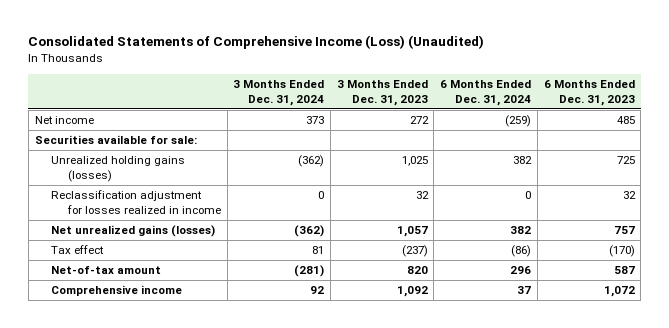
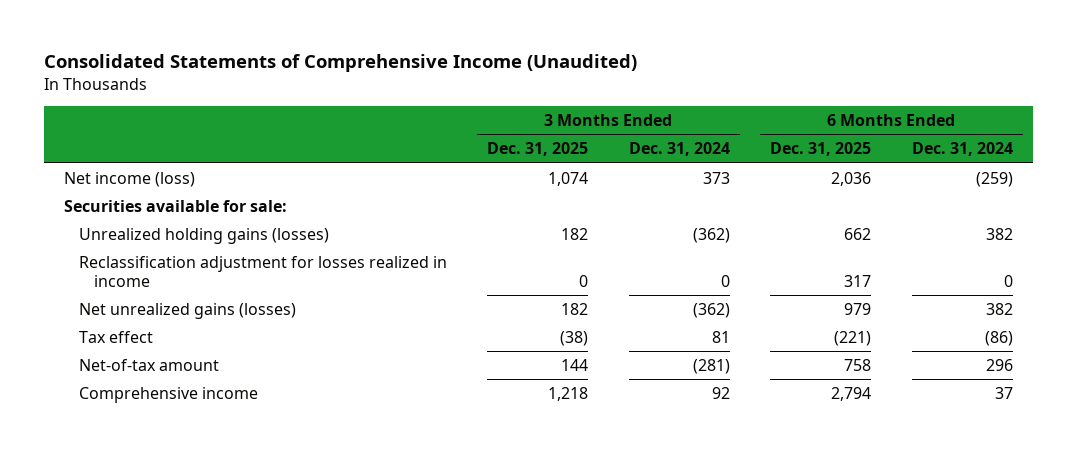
- Consolidated Statements of Comprehensive Income (Loss) (Unaudited)
+ Consolidated Statements of Comprehensive Income (Unaudited)
- | 3 Months Ended Dec. 31, 2024 | 3 Months Ended Dec. 31, 2023 | 6 Months Ended Dec. 31, 2024 | 6 Months Ended Dec. 31, 2023
+ | 3 Months Ended Dec. 31, 2025 | 3 Months Ended Dec. 31, 2024 | 6 Months Ended Dec. 31, 2025 | 6 Months Ended Dec. 31, 2024
- Net income | 373 | 272 | (259) | 485
+ Net income (loss) | 1,074 | 373 | 2,036 | (259)

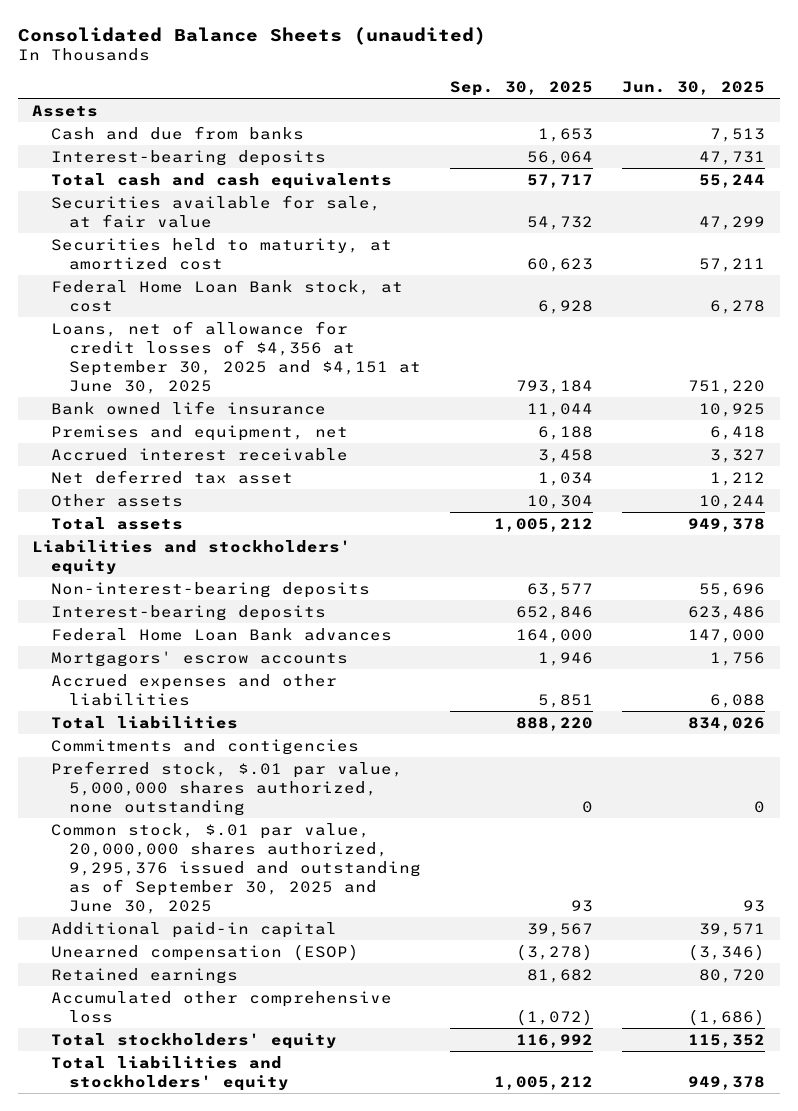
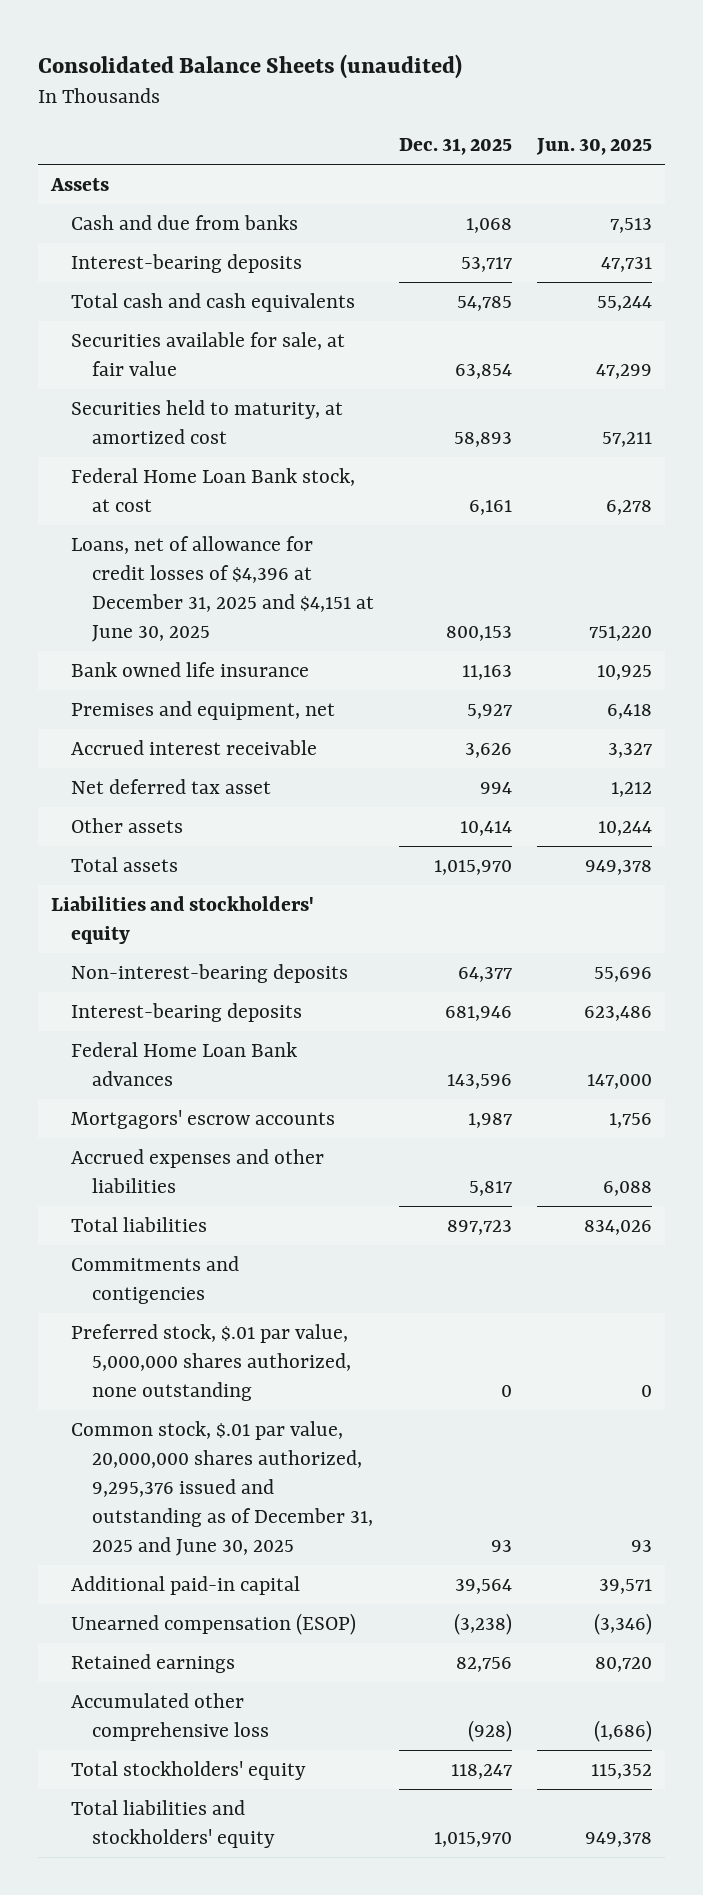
- | Sep. 30, 2025 | Jun. 30, 2025
+ | Dec. 31, 2025 | Jun. 30, 2025
- Loans, net of allowance for credit losses of $4,356 at September 30, 2025 and $4,151 at June 30, 2025 | 793,184 | 751,220
+ Loans, net of allowance for credit losses of $4,396 at December 31, 2025 and $4,151 at June 30, 2025 | 800,153 | 751,220
- Common stock, $.01 par value, 20,000,000 shares authorized, 9,295,376 issued and outstanding as of September 30, 2025 and June 30, 2025 | 93 | 93
+ Common stock, $.01 par value, 20,000,000 shares authorized, 9,295,376 issued and outstanding as of December 31, 2025 and June 30, 2025 | 93 | 93

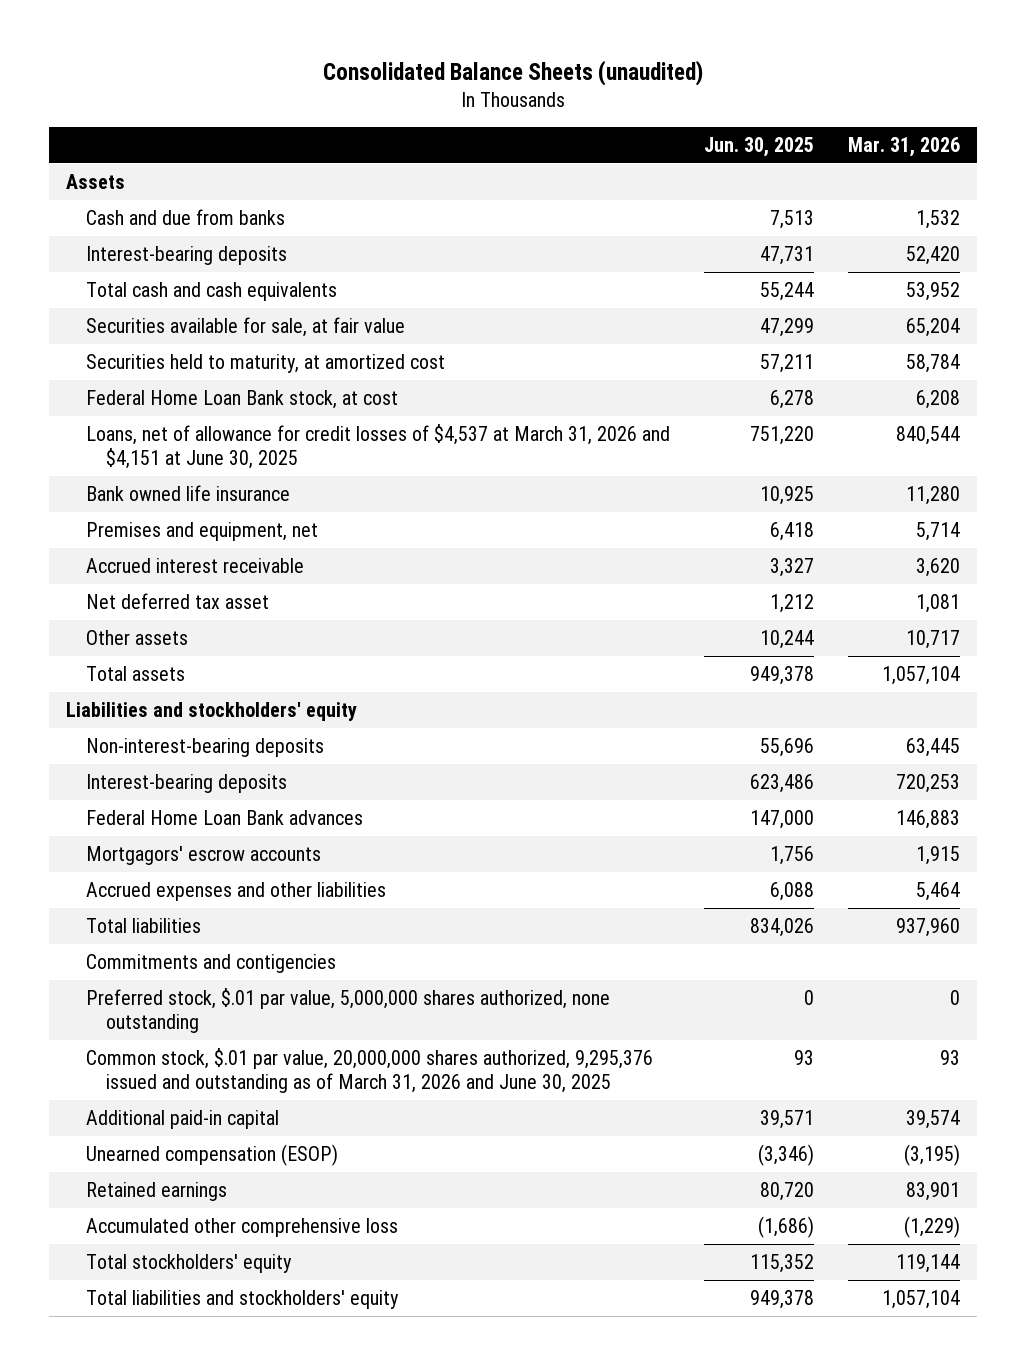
- | Dec. 31, 2025 | Jun. 30, 2025
+ | Jun. 30, 2025 | Mar. 31, 2026
- Loans, net of allowance for credit losses of $4,396 at December 31, 2025 and $4,151 at June 30, 2025 | 800,153 | 751,220
+ Loans, net of allowance for credit losses of $4,537 at March 31, 2026 and $4,151 at June 30, 2025 | 751,220 | 840,544
- Common stock, $.01 par value, 20,000,000 shares authorized, 9,295,376 issued and outstanding as of December 31, 2025 and June 30, 2025 | 93 | 93
+ Common stock, $.01 par value, 20,000,000 shares authorized, 9,295,376 issued and outstanding as of March 31, 2026 and June 30, 2025 | 93 | 93

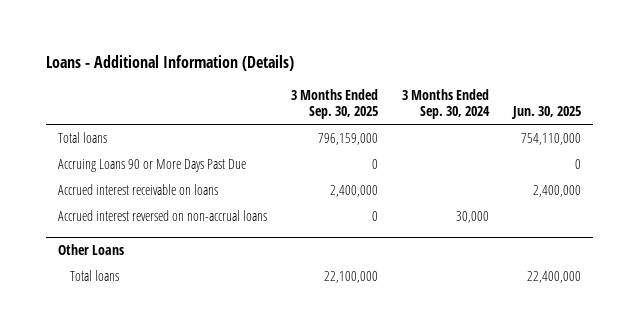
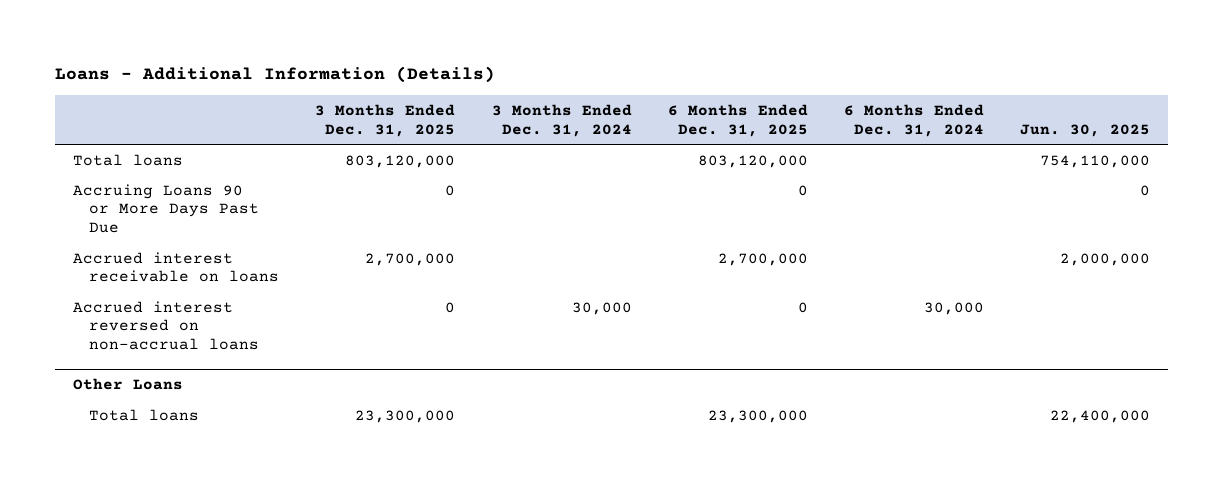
- | 3 Months Ended Sep. 30, 2025 | 3 Months Ended Sep. 30, 2024 | Jun. 30, 2025
+ | 3 Months Ended Dec. 31, 2025 | 3 Months Ended Dec. 31, 2024 | 6 Months Ended Dec. 31, 2025 | 6 Months Ended Dec. 31, 2024 | Jun. 30, 2025
- Accrued interest receivable on loans | 2,400,000 | | 2,400,000
+ Accrued interest receivable on loans | 2,700,000 | | 2,700,000 | | 2,000,000

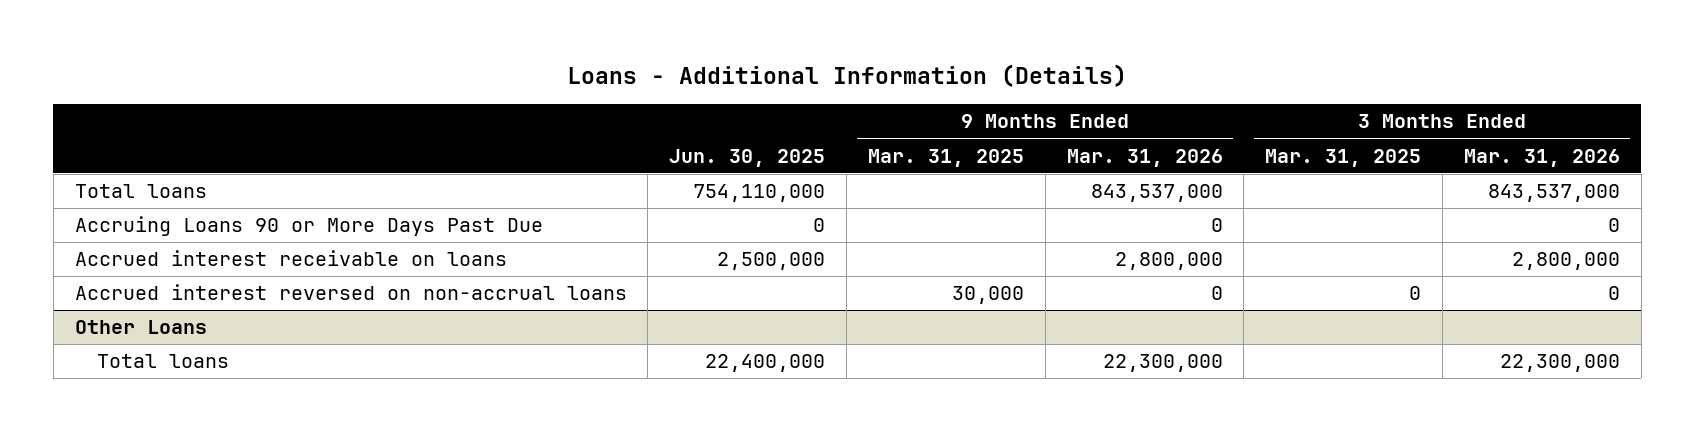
- | 3 Months Ended Dec. 31, 2025 | 3 Months Ended Dec. 31, 2024 | 6 Months Ended Dec. 31, 2025 | 6 Months Ended Dec. 31, 2024 | Jun. 30, 2025
+ | Jun. 30, 2025 | 9 Months Ended Mar. 31, 2025 | 9 Months Ended Mar. 31, 2026 | 3 Months Ended Mar. 31, 2025 | 3 Months Ended Mar. 31, 2026
- Accrued interest receivable on loans | 2,700,000 | | 2,700,000 | | 2,000,000
+ Accrued interest receivable on loans | 2,500,000 | | 2,800,000 | | 2,800,000

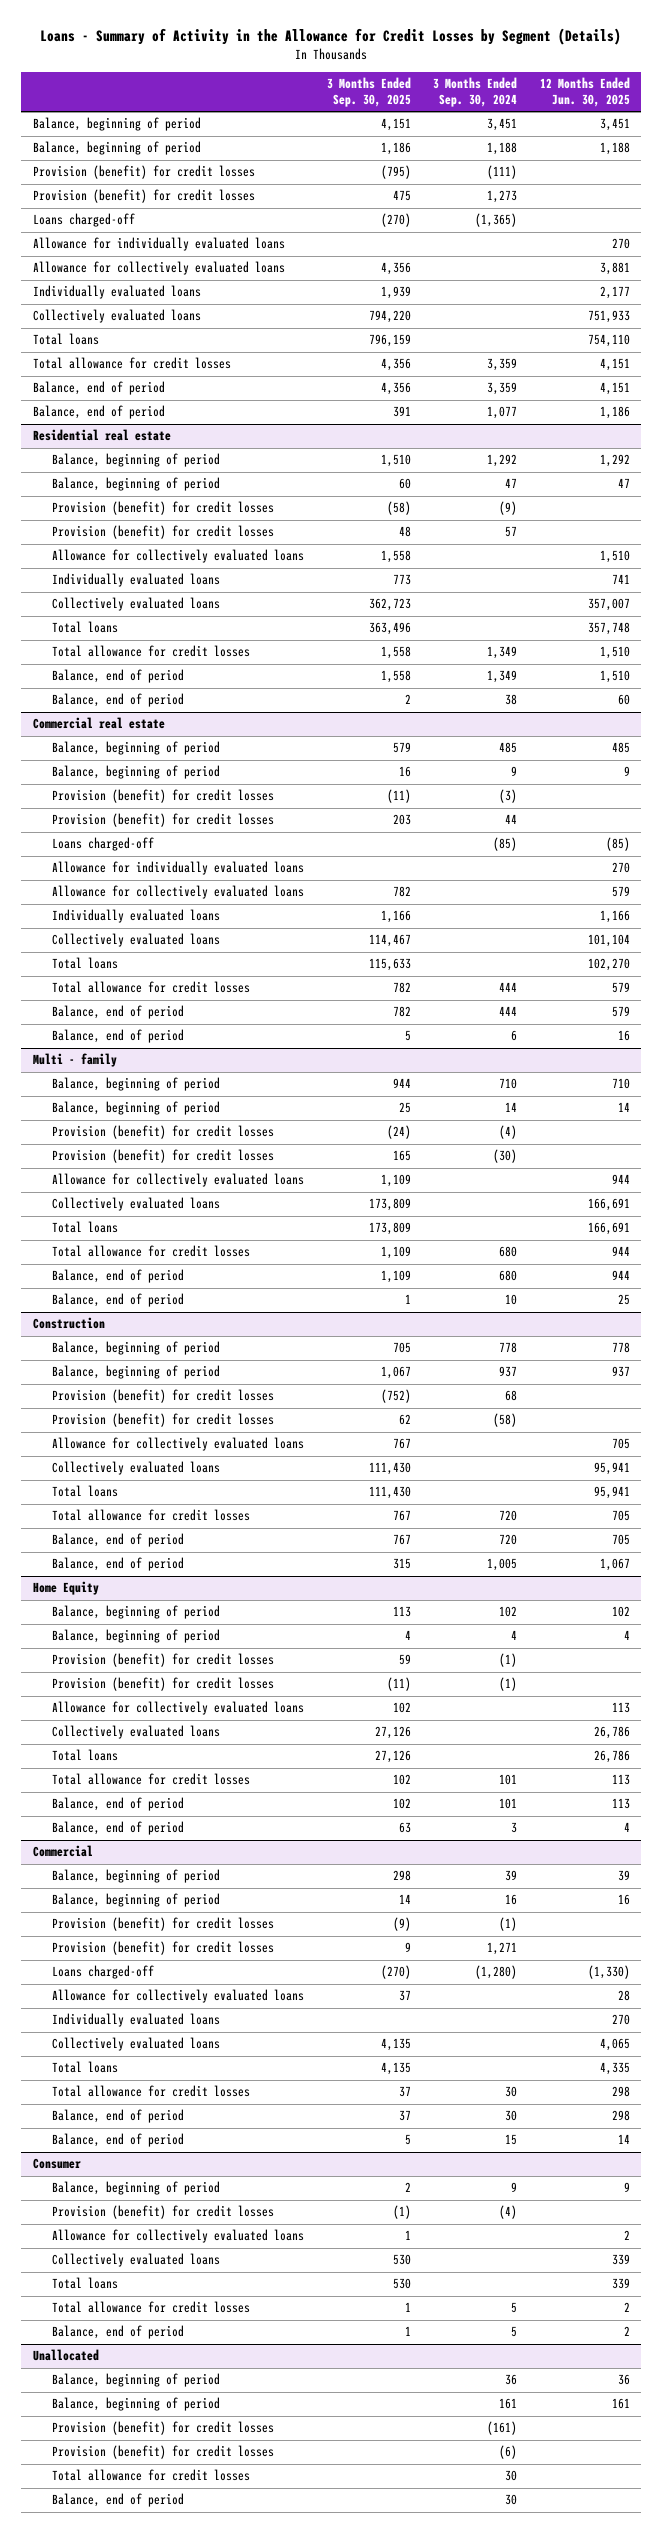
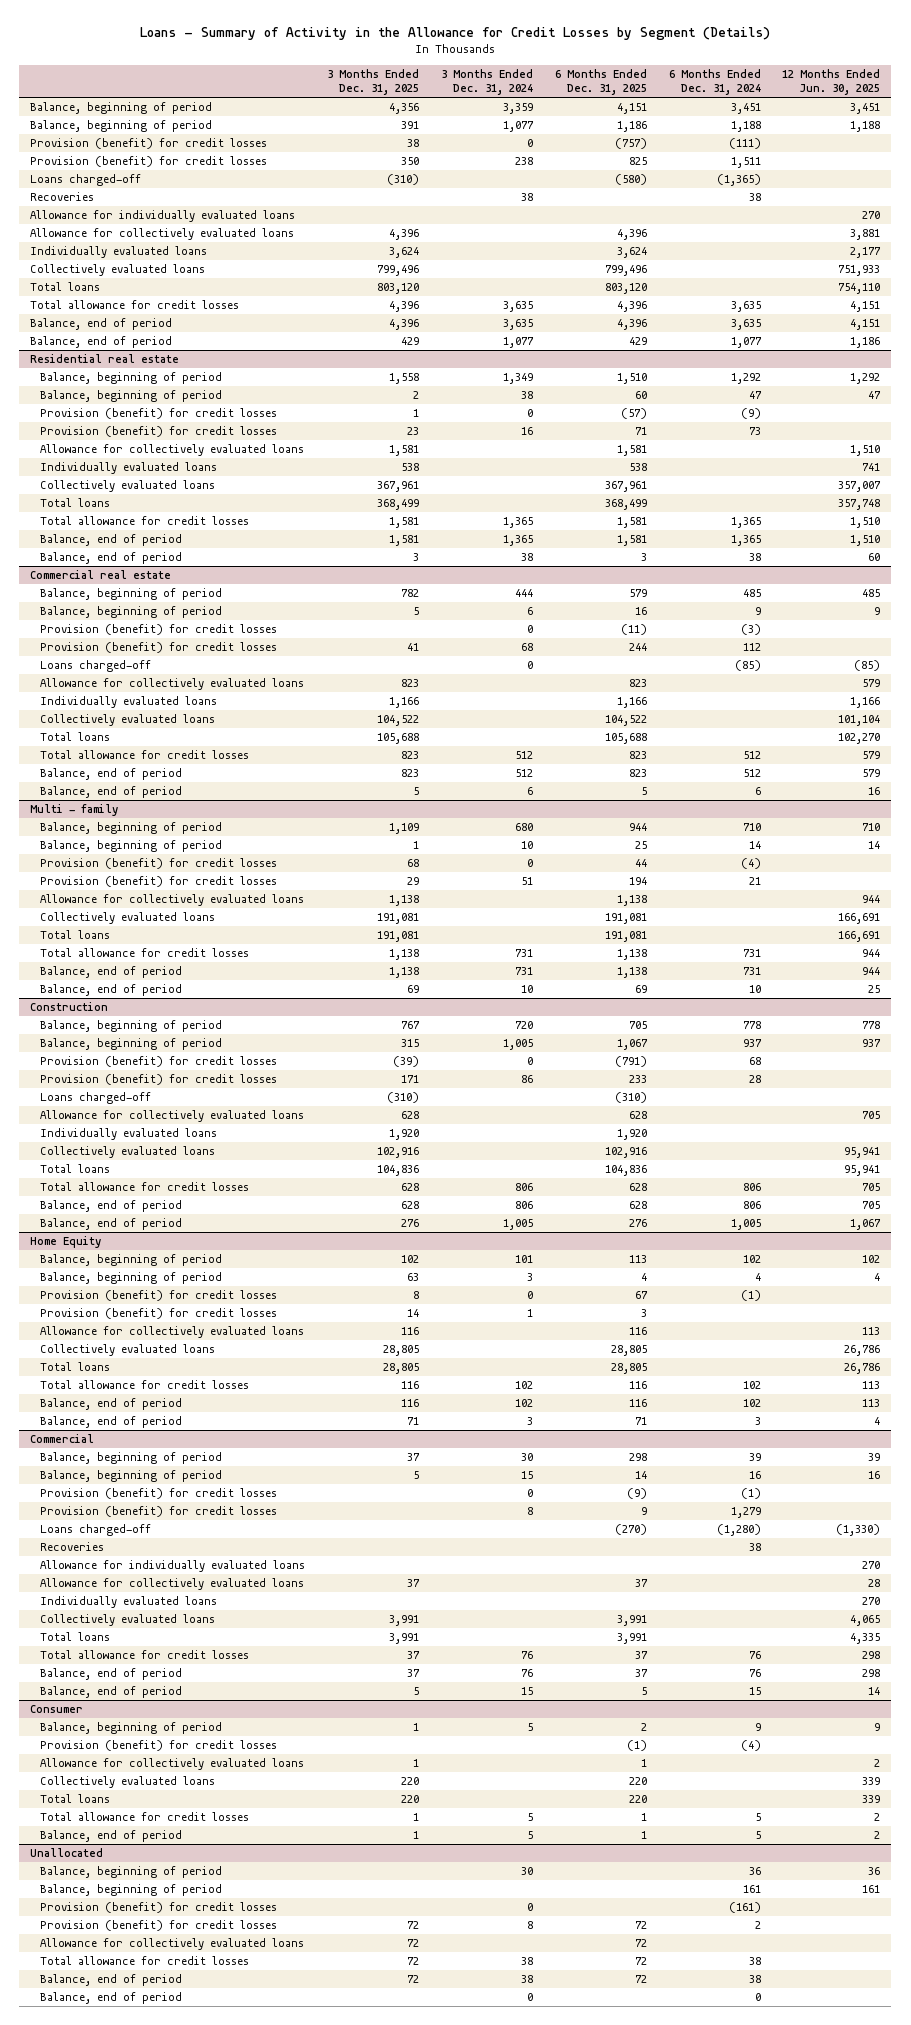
- | 3 Months Ended Sep. 30, 2025 | 3 Months Ended Sep. 30, 2024 | 12 Months Ended Jun. 30, 2025
+ | 3 Months Ended Dec. 31, 2025 | 3 Months Ended Dec. 31, 2024 | 6 Months Ended Dec. 31, 2025 | 6 Months Ended Dec. 31, 2024 | 12 Months Ended Jun. 30, 2025
+ Recoveries | | 38 | | 38 |
@ Commercial real estate
- Allowance for individually evaluated loans | | | 270
@ Construction
+ Loans charged-off | (310) | | (310) | |
+ Individually evaluated loans | 1,920 | | 1,920 | |
@ Commercial
+ Recoveries | | | | 38 |
+ Allowance for individually evaluated loans | | | | | 270
@ Unallocated
+ Allowance for collectively evaluated loans | 72 | | 72 | |
+ Balance, end of period | | 0 | | 0 |

